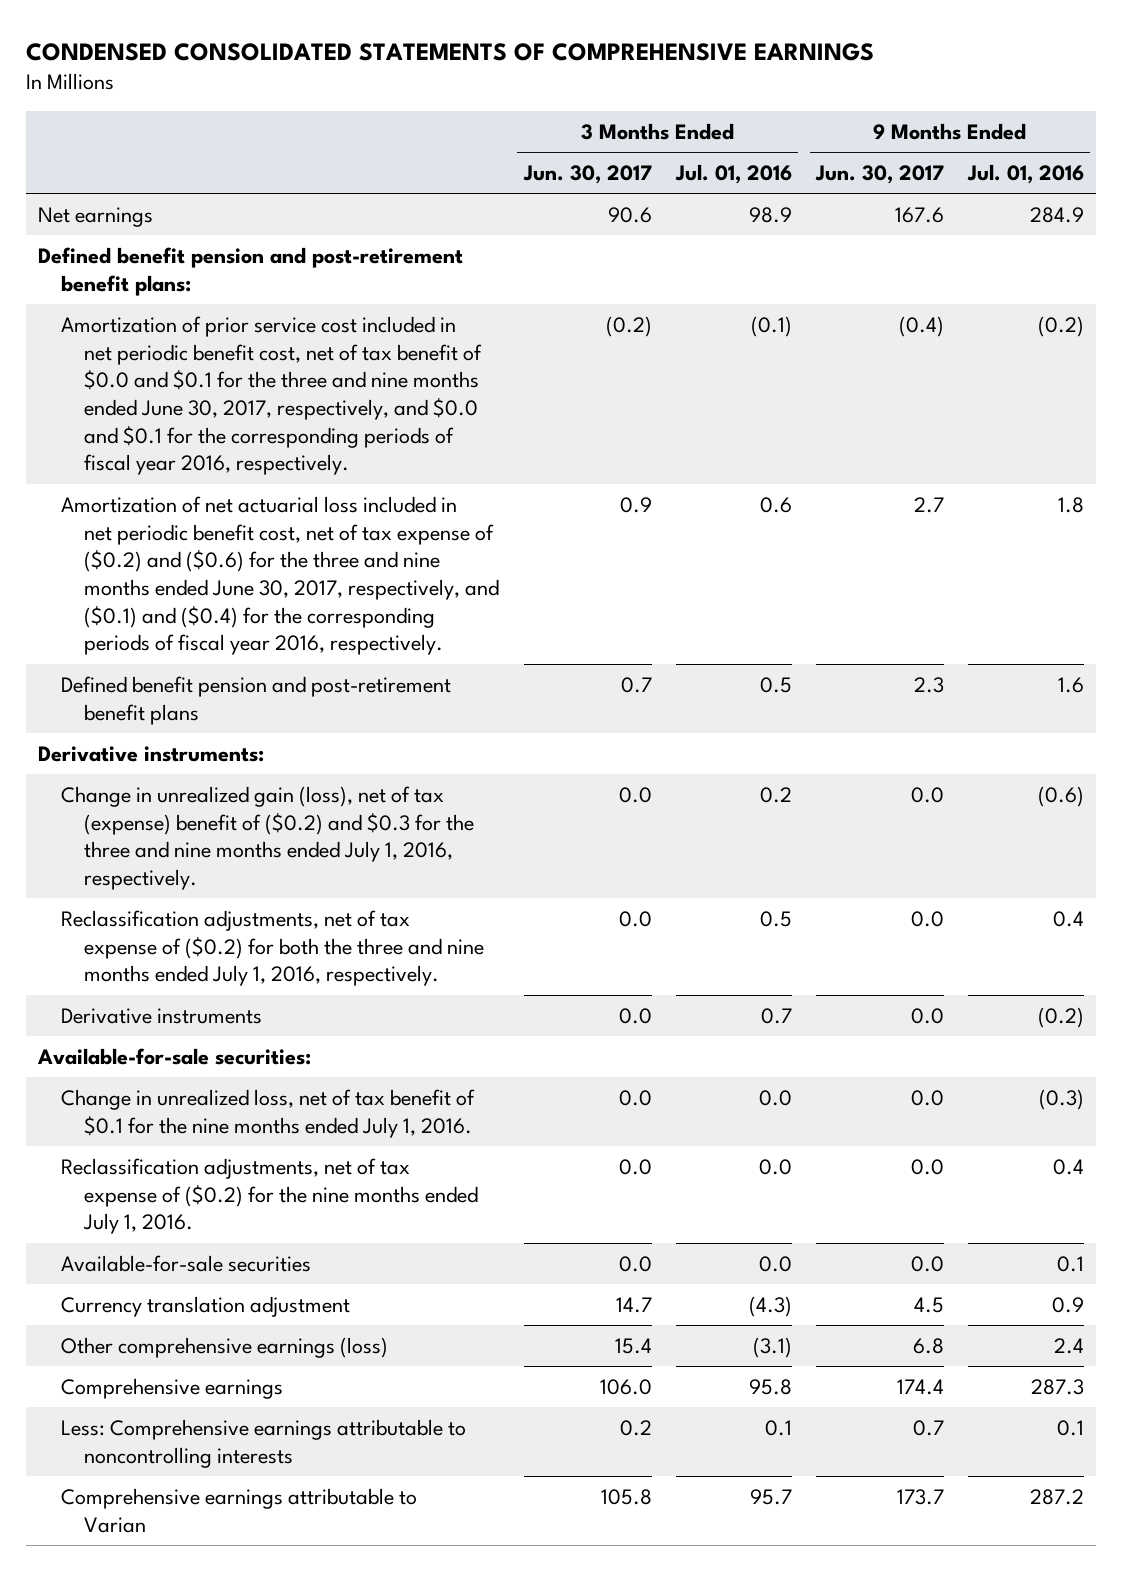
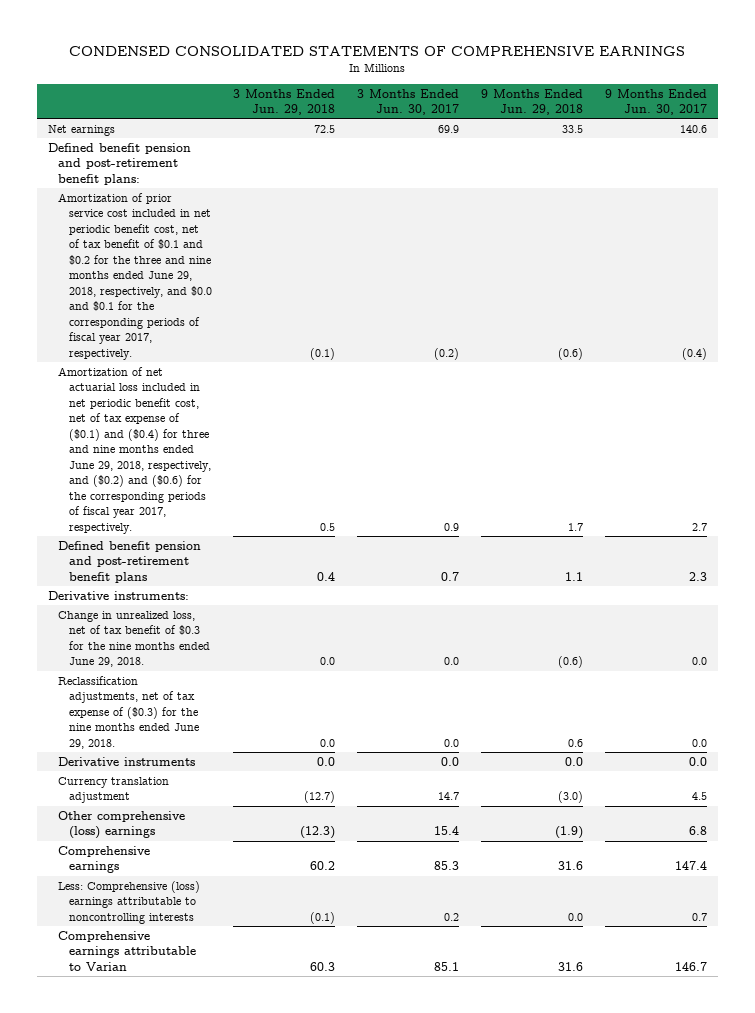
- | 3 Months Ended Jun. 30, 2017 | 3 Months Ended Jul. 01, 2016 | 9 Months Ended Jun. 30, 2017 | 9 Months Ended Jul. 01, 2016
+ | 3 Months Ended Jun. 29, 2018 | 3 Months Ended Jun. 30, 2017 | 9 Months Ended Jun. 29, 2018 | 9 Months Ended Jun. 30, 2017
- Net earnings | 90.6 | 98.9 | 167.6 | 284.9
+ Net earnings | 72.5 | 69.9 | 33.5 | 140.6
- Amortization of prior service cost included in net periodic benefit cost, net of tax benefit of $0.0 and $0.1 for the three and nine months ended June 30, 2017, respectively, and $0.0 and $0.1 for the corresponding periods of fiscal year 2016, respectively. | (0.2) | (0.1) | (0.4) | (0.2)
- Amortization of net actuarial loss included in net periodic benefit cost, net of tax expense of ($0.2) and ($0.6) for the three and nine months ended June 30, 2017, respectively, and ($0.1) and ($0.4) for the corresponding periods of fiscal year 2016, respectively. | 0.9 | 0.6 | 2.7 | 1.8
+ Amortization of prior service cost included in net periodic benefit cost, net of tax benefit of $0.1 and $0.2 for the three and nine months ended June 29, 2018, respectively, and $0.0 and $0.1 for the corresponding periods of fiscal year 2017, respectively. | (0.1) | (0.2) | (0.6) | (0.4)
+ Amortization of net actuarial loss included in net periodic benefit cost, net of tax expense of ($0.1) and ($0.4) for three and nine months ended June 29, 2018, respectively, and ($0.2) and ($0.6) for the corresponding periods of fiscal year 2017, respectively. | 0.5 | 0.9 | 1.7 | 2.7
- Change in unrealized gain (loss), net of tax (expense) benefit of ($0.2) and $0.3 for the three and nine months ended July 1, 2016, respectively. | 0.0 | 0.2 | 0.0 | (0.6)
- Reclassification adjustments, net of tax expense of ($0.2) for both the three and nine months ended July 1, 2016, respectively. | 0.0 | 0.5 | 0.0 | 0.4
+ Change in unrealized loss, net of tax benefit of $0.3 for the nine months ended June 29, 2018. | 0.0 | 0.0 | (0.6) | 0.0
+ Reclassification adjustments, net of tax expense of ($0.3) for the nine months ended June 29, 2018. | 0.0 | 0.0 | 0.6 | 0.0
- Available-for-sale securities:
- Change in unrealized loss, net of tax benefit of $0.1 for the nine months ended July 1, 2016. | 0.0 | 0.0 | 0.0 | (0.3)
- Reclassification adjustments, net of tax expense of ($0.2) for the nine months ended July 1, 2016. | 0.0 | 0.0 | 0.0 | 0.4
- Available-for-sale securities | 0.0 | 0.0 | 0.0 | 0.1
- Other comprehensive earnings (loss) | 15.4 | (3.1) | 6.8 | 2.4
- Comprehensive earnings | 106.0 | 95.8 | 174.4 | 287.3
- Less: Comprehensive earnings attributable to noncontrolling interests | 0.2 | 0.1 | 0.7 | 0.1
- Comprehensive earnings attributable to Varian | 105.8 | 95.7 | 173.7 | 287.2
+ Other comprehensive (loss) earnings | (12.3) | 15.4 | (1.9) | 6.8
+ Comprehensive earnings | 60.2 | 85.3 | 31.6 | 147.4
+ Less: Comprehensive (loss) earnings attributable to noncontrolling interests | (0.1) | 0.2 | 0.0 | 0.7
+ Comprehensive earnings attributable to Varian | 60.3 | 85.1 | 31.6 | 146.7

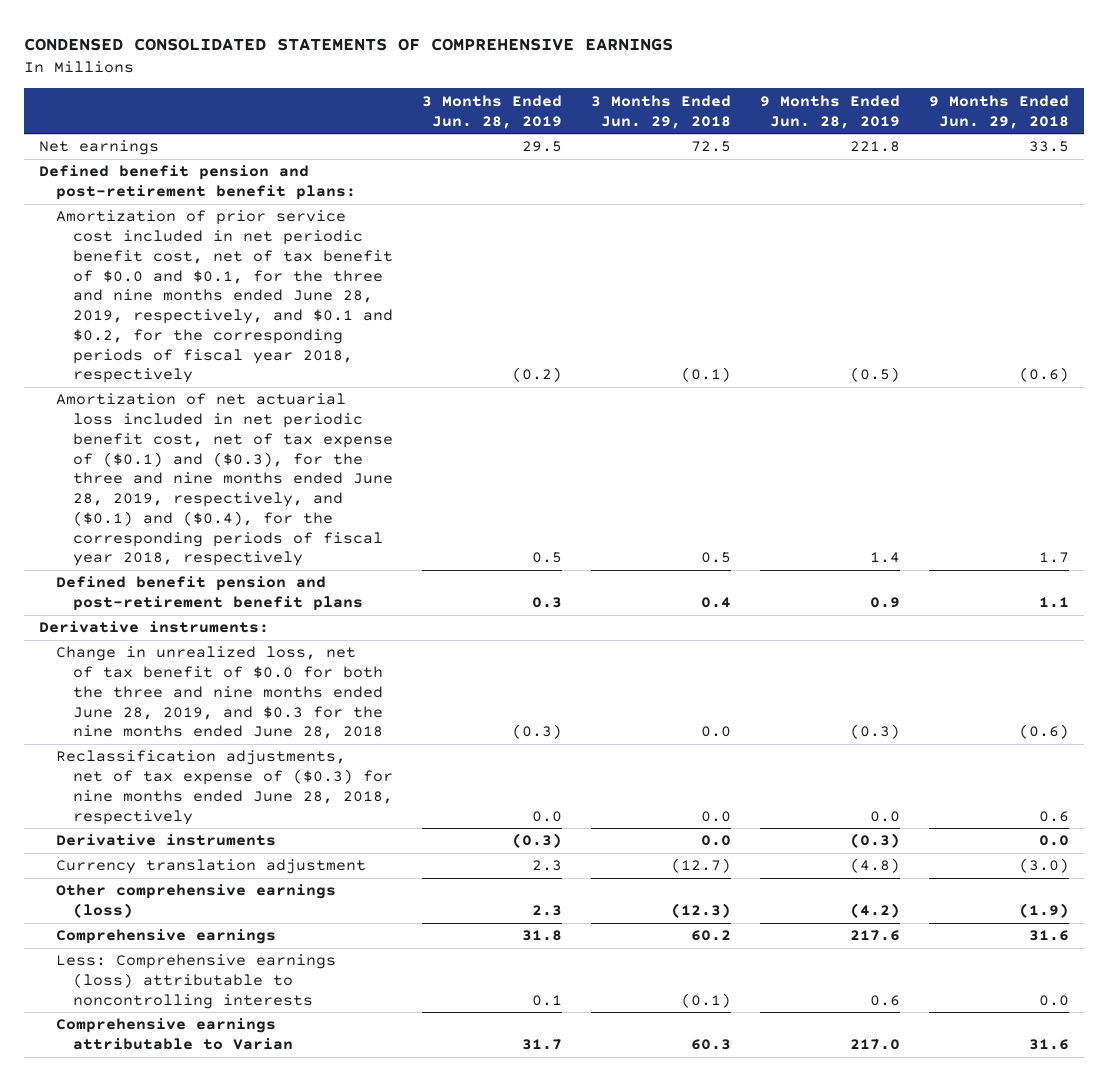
- | 3 Months Ended Jun. 29, 2018 | 3 Months Ended Jun. 30, 2017 | 9 Months Ended Jun. 29, 2018 | 9 Months Ended Jun. 30, 2017
+ | 3 Months Ended Jun. 28, 2019 | 3 Months Ended Jun. 29, 2018 | 9 Months Ended Jun. 28, 2019 | 9 Months Ended Jun. 29, 2018
- Amortization of prior service cost included in net periodic benefit cost, net of tax benefit of $0.1 and $0.2 for the three and nine months ended June 29, 2018, respectively, and $0.0 and $0.1 for the corresponding periods of fiscal year 2017, respectively. | (0.1) | (0.2) | (0.6) | (0.4)
- Amortization of net actuarial loss included in net periodic benefit cost, net of tax expense of ($0.1) and ($0.4) for three and nine months ended June 29, 2018, respectively, and ($0.2) and ($0.6) for the corresponding periods of fiscal year 2017, respectively. | 0.5 | 0.9 | 1.7 | 2.7
+ Amortization of prior service cost included in net periodic benefit cost, net of tax benefit of $0.0 and $0.1, for the three and nine months ended June 28, 2019, respectively, and $0.1 and $0.2, for the corresponding periods of fiscal year 2018, respectively | (0.2) | (0.1) | (0.5) | (0.6)
+ Amortization of net actuarial loss included in net periodic benefit cost, net of tax expense of ($0.1) and ($0.3), for the three and nine months ended June 28, 2019, respectively, and ($0.1) and ($0.4), for the corresponding periods of fiscal year 2018, respectively | 0.5 | 0.5 | 1.4 | 1.7
- Change in unrealized loss, net of tax benefit of $0.3 for the nine months ended June 29, 2018. | 0.0 | 0.0 | (0.6) | 0.0
- Reclassification adjustments, net of tax expense of ($0.3) for the nine months ended June 29, 2018. | 0.0 | 0.0 | 0.6 | 0.0
+ Change in unrealized loss, net of tax benefit of $0.0 for both the three and nine months ended June 28, 2019, and $0.3 for the nine months ended June 28, 2018 | (0.3) | 0.0 | (0.3) | (0.6)
+ Reclassification adjustments, net of tax expense of ($0.3) for nine months ended June 28, 2018, respectively | 0.0 | 0.0 | 0.0 | 0.6
- Other comprehensive (loss) earnings | (12.3) | 15.4 | (1.9) | 6.8
+ Other comprehensive earnings (loss) | 2.3 | (12.3) | (4.2) | (1.9)
- Less: Comprehensive (loss) earnings attributable to noncontrolling interests | (0.1) | 0.2 | 0.0 | 0.7
+ Less: Comprehensive earnings (loss) attributable to noncontrolling interests | 0.1 | (0.1) | 0.6 | 0.0

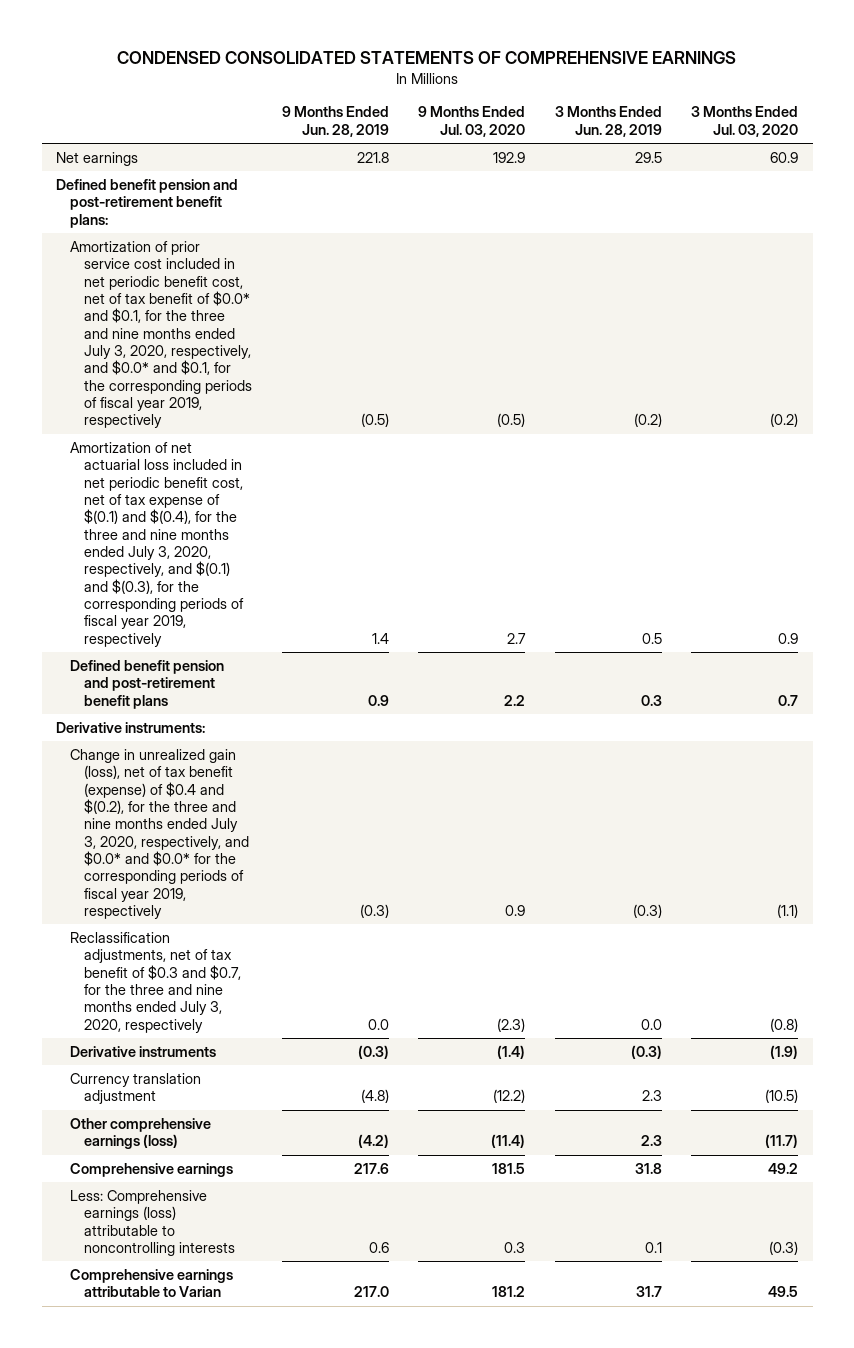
- | 3 Months Ended Jun. 28, 2019 | 3 Months Ended Jun. 29, 2018 | 9 Months Ended Jun. 28, 2019 | 9 Months Ended Jun. 29, 2018
+ | 9 Months Ended Jun. 28, 2019 | 9 Months Ended Jul. 03, 2020 | 3 Months Ended Jun. 28, 2019 | 3 Months Ended Jul. 03, 2020
- Amortization of prior service cost included in net periodic benefit cost, net of tax benefit of $0.0 and $0.1, for the three and nine months ended June 28, 2019, respectively, and $0.1 and $0.2, for the corresponding periods of fiscal year 2018, respectively | (0.2) | (0.1) | (0.5) | (0.6)
- Amortization of net actuarial loss included in net periodic benefit cost, net of tax expense of ($0.1) and ($0.3), for the three and nine months ended June 28, 2019, respectively, and ($0.1) and ($0.4), for the corresponding periods of fiscal year 2018, respectively | 0.5 | 0.5 | 1.4 | 1.7
+ Amortization of prior service cost included in net periodic benefit cost, net of tax benefit of $0.0* and $0.1, for the three and nine months ended July 3, 2020, respectively, and $0.0* and $0.1, for the corresponding periods of fiscal year 2019, respectively | (0.5) | (0.5) | (0.2) | (0.2)
+ Amortization of net actuarial loss included in net periodic benefit cost, net of tax expense of $(0.1) and $(0.4), for the three and nine months ended July 3, 2020, respectively, and $(0.1) and $(0.3), for the corresponding periods of fiscal year 2019, respectively | 1.4 | 2.7 | 0.5 | 0.9
- Change in unrealized loss, net of tax benefit of $0.0 for both the three and nine months ended June 28, 2019, and $0.3 for the nine months ended June 28, 2018 | (0.3) | 0.0 | (0.3) | (0.6)
- Reclassification adjustments, net of tax expense of ($0.3) for nine months ended June 28, 2018, respectively | 0.0 | 0.0 | 0.0 | 0.6
+ Change in unrealized gain (loss), net of tax benefit (expense) of $0.4 and $(0.2), for the three and nine months ended July 3, 2020, respectively, and $0.0* and $0.0* for the corresponding periods of fiscal year 2019, respectively | (0.3) | 0.9 | (0.3) | (1.1)
+ Reclassification adjustments, net of tax benefit of $0.3 and $0.7, for the three and nine months ended July 3, 2020, respectively | 0.0 | (2.3) | 0.0 | (0.8)

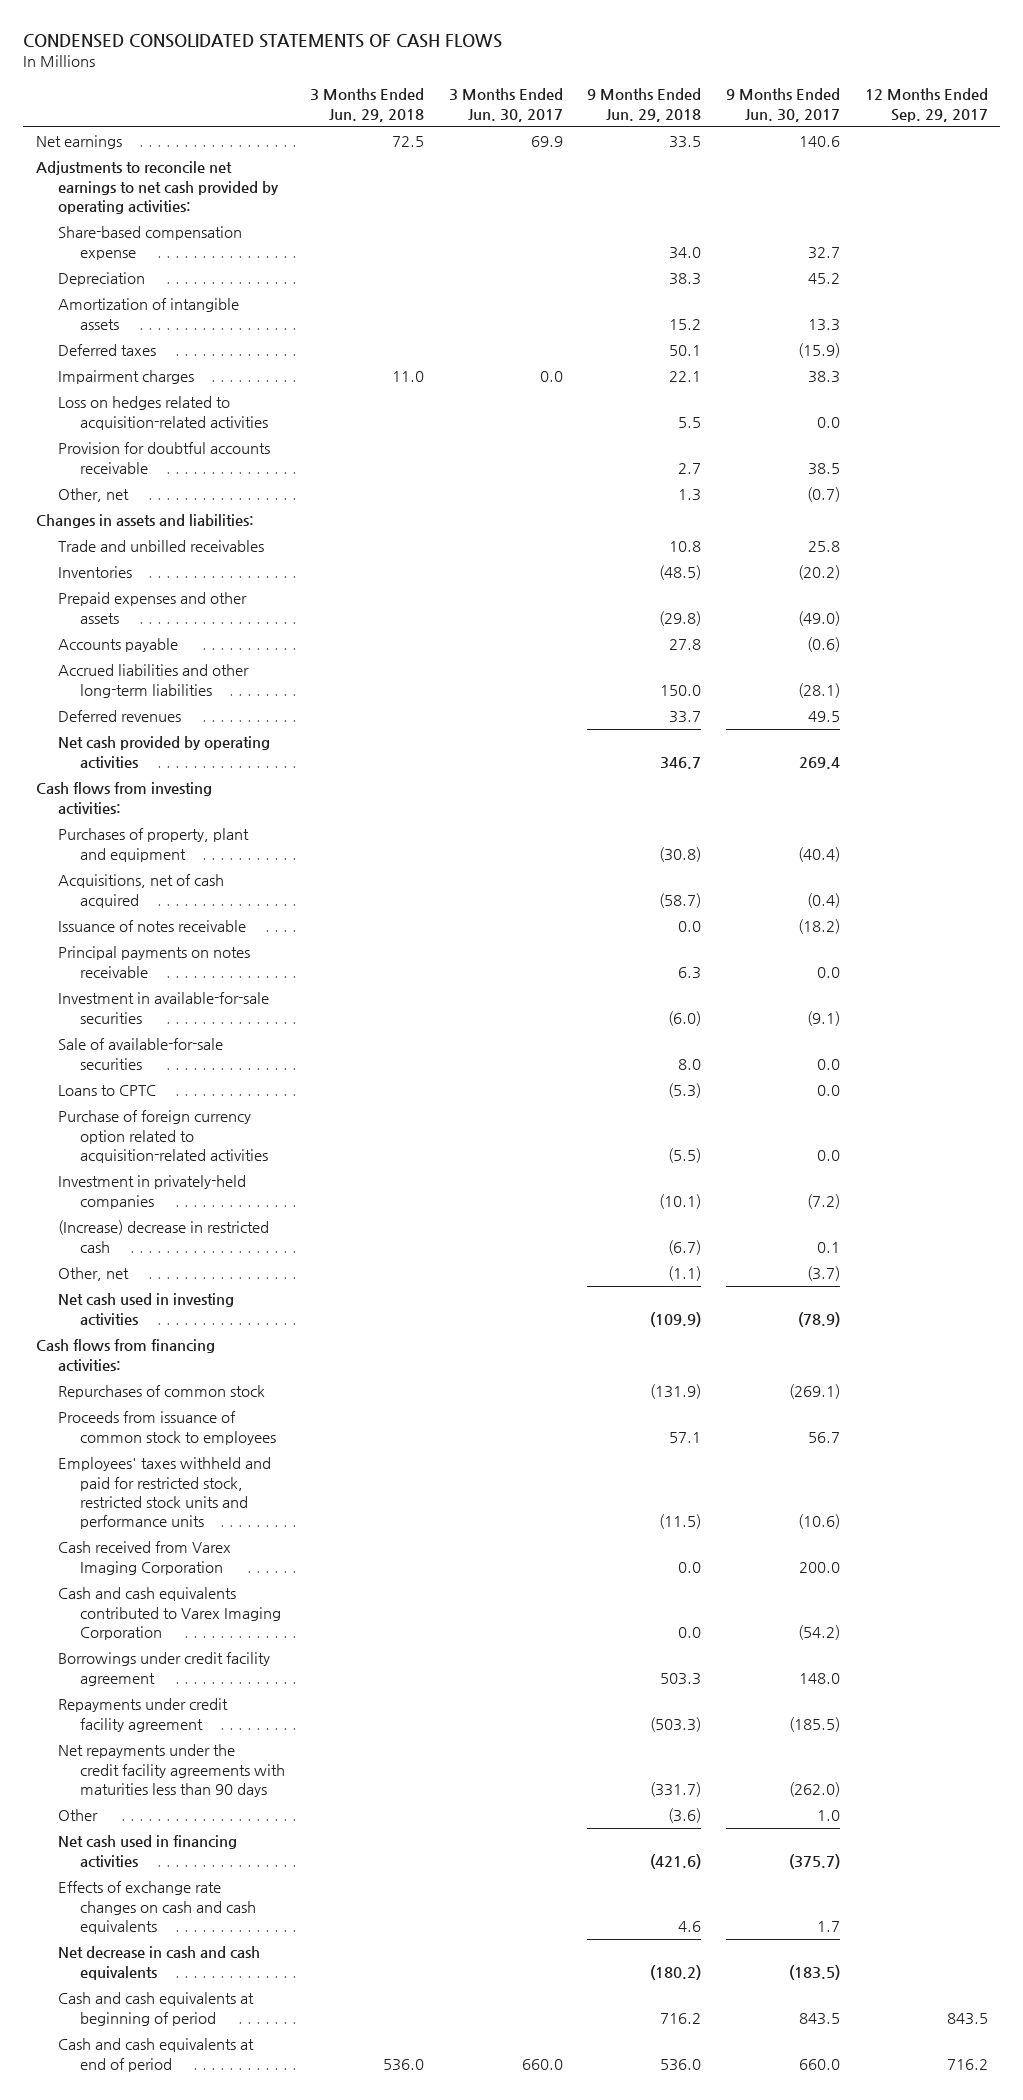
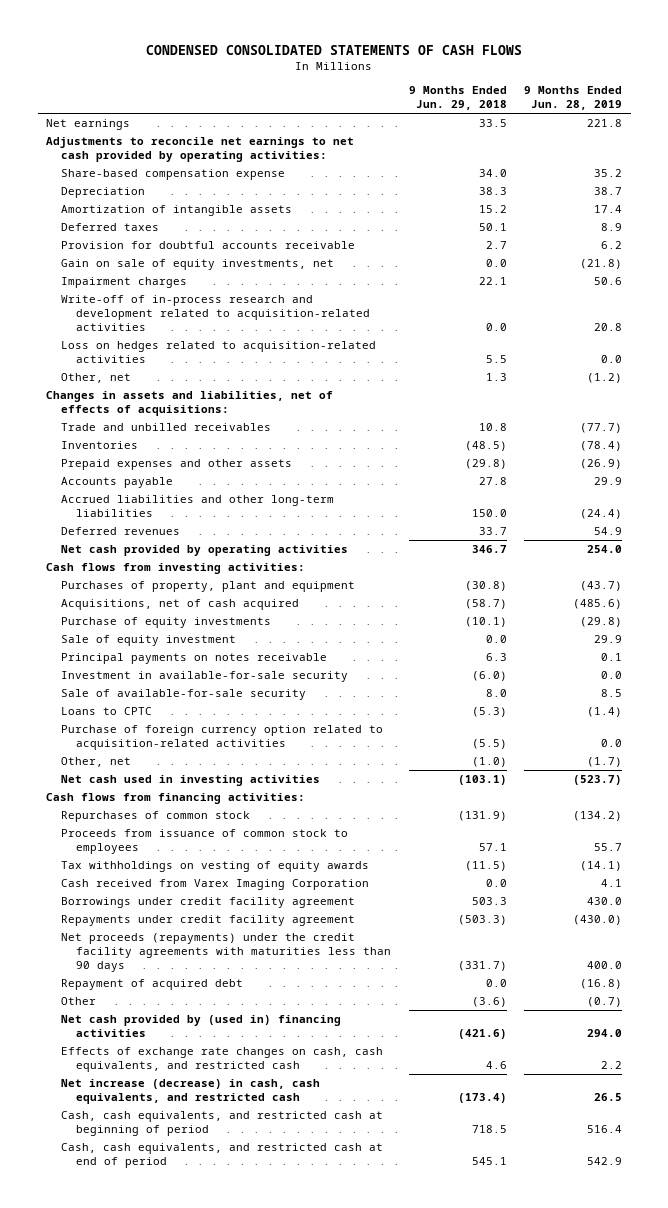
- | 3 Months Ended Jun. 29, 2018 | 3 Months Ended Jun. 30, 2017 | 9 Months Ended Jun. 29, 2018 | 9 Months Ended Jun. 30, 2017 | 12 Months Ended Sep. 29, 2017
+ | 9 Months Ended Jun. 29, 2018 | 9 Months Ended Jun. 28, 2019
moved up: Provision for doubtful accounts receivable | 2.7 | 6.2
+ Gain on sale of equity investments, net | 0.0 | (21.8)
+ Write-off of in-process research and development related to acquisition-related activities | 0.0 | 20.8
- Changes in assets and liabilities:
+ Changes in assets and liabilities, net of effects of acquisitions:
- Issuance of notes receivable | | | 0.0 | (18.2) |
+ Purchase of equity investments | (10.1) | (29.8)
+ Sale of equity investment | 0.0 | 29.9
- Investment in available-for-sale securities | | | (6.0) | (9.1) |
- Sale of available-for-sale securities | | | 8.0 | 0.0 |
+ Investment in available-for-sale security | (6.0) | 0.0
+ Sale of available-for-sale security | 8.0 | 8.5
- Investment in privately-held companies | | | (10.1) | (7.2) |
- (Increase) decrease in restricted cash | | | (6.7) | 0.1 |
- Other, net | | | (1.1) | (3.7) |
- Net cash used in investing activities | | | (109.9) | (78.9) |
+ Other, net | (1.0) | (1.7)
+ Net cash used in investing activities | (103.1) | (523.7)
- Employees' taxes withheld and paid for restricted stock, restricted stock units and performance units | | | (11.5) | (10.6) |
+ Tax withholdings on vesting of equity awards | (11.5) | (14.1)
- Cash and cash equivalents contributed to Varex Imaging Corporation | | | 0.0 | (54.2) |
- Net repayments under the credit facility agreements with maturities less than 90 days | | | (331.7) | (262.0) |
+ Net proceeds (repayments) under the credit facility agreements with maturities less than 90 days | (331.7) | 400.0
+ Repayment of acquired debt | 0.0 | (16.8)
- Net cash used in financing activities | | | (421.6) | (375.7) |
- Effects of exchange rate changes on cash and cash equivalents | | | 4.6 | 1.7 |
- Net decrease in cash and cash equivalents | | | (180.2) | (183.5) |
- Cash and cash equivalents at beginning of period | | | 716.2 | 843.5 | 843.5
- Cash and cash equivalents at end of period | 536.0 | 660.0 | 536.0 | 660.0 | 716.2
+ Net cash provided by (used in) financing activities | (421.6) | 294.0
+ Effects of exchange rate changes on cash, cash equivalents, and restricted cash | 4.6 | 2.2
+ Net increase (decrease) in cash, cash equivalents, and restricted cash | (173.4) | 26.5
+ Cash, cash equivalents, and restricted cash at beginning of period | 718.5 | 516.4
+ Cash, cash equivalents, and restricted cash at end of period | 545.1 | 542.9

